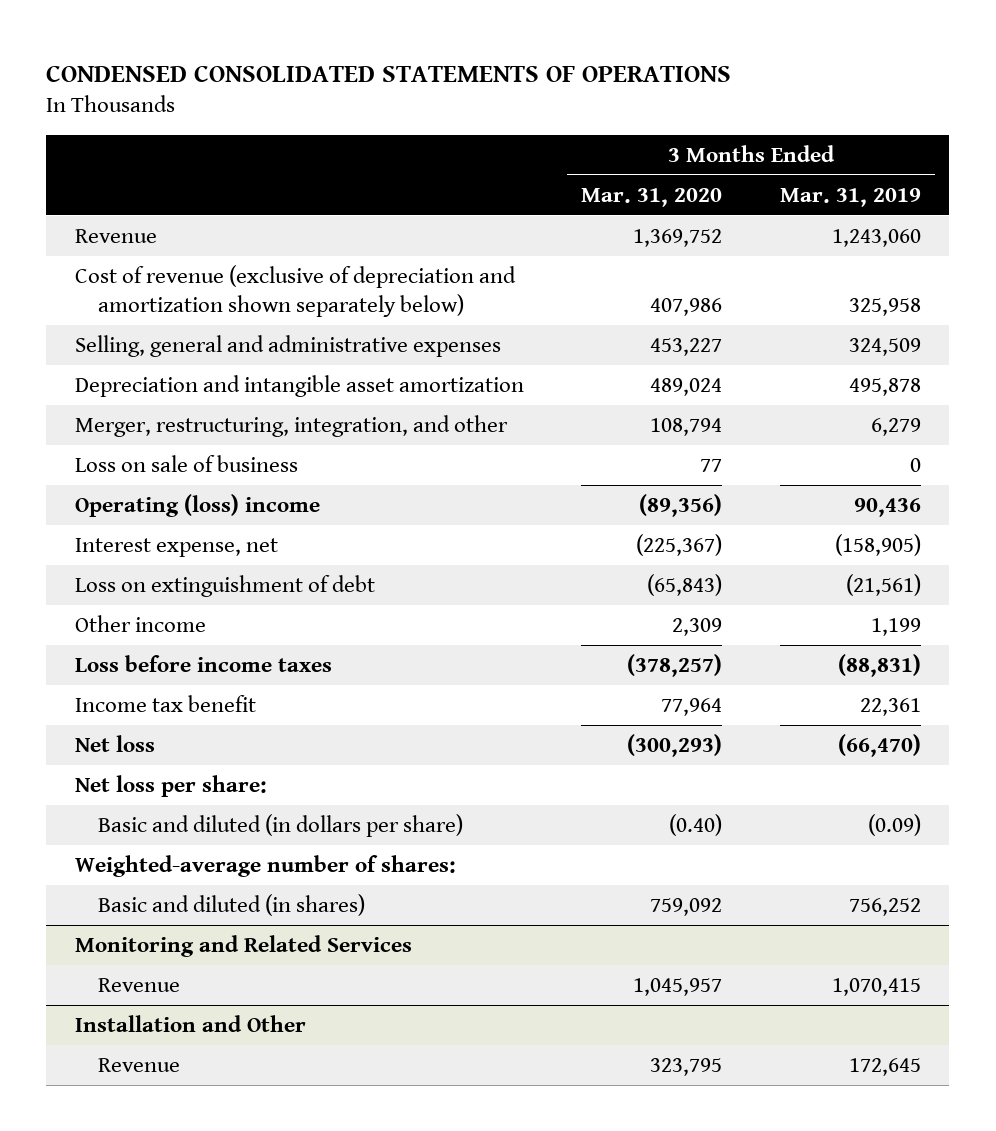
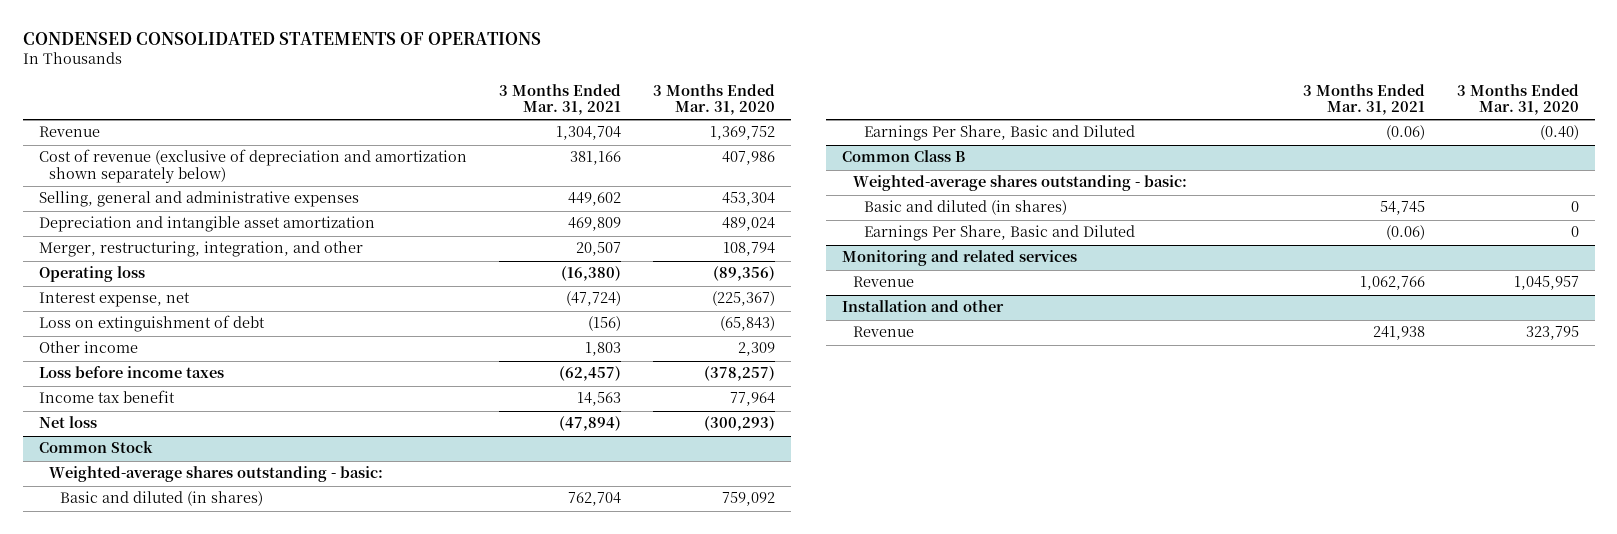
- | 3 Months Ended Mar. 31, 2020 | 3 Months Ended Mar. 31, 2019
+ | 3 Months Ended Mar. 31, 2021 | 3 Months Ended Mar. 31, 2020
- Selling, general and administrative expenses | 453,227 | 324,509
+ Selling, general and administrative expenses | 449,602 | 453,304
- Loss on sale of business | 77 | 0
- Operating (loss) income | (89,356) | 90,436
+ Operating loss | (16,380) | (89,356)
- Net loss per share:
- Basic and diluted (in dollars per share) | (0.40) | (0.09)
- Weighted-average number of shares:
+ Common Stock
+ Weighted-average shares outstanding - basic:
- Monitoring and Related Services
+ Earnings Per Share, Basic and Diluted | (0.06) | (0.40)
+ Common Class B
+ Weighted-average shares outstanding - basic:
+ Basic and diluted (in shares) | 54,745 | 0
+ Earnings Per Share, Basic and Diluted | (0.06) | 0
+ Monitoring and related services
- Installation and Other
+ Installation and other

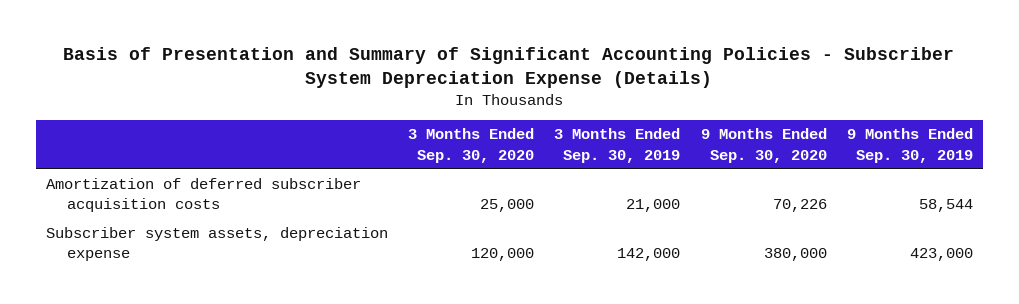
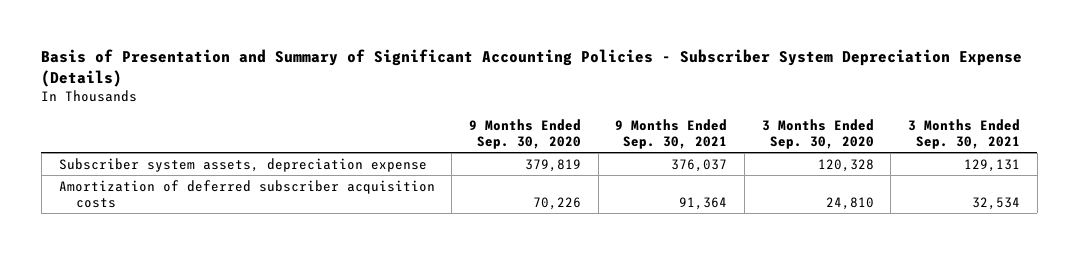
- | 3 Months Ended Sep. 30, 2020 | 3 Months Ended Sep. 30, 2019 | 9 Months Ended Sep. 30, 2020 | 9 Months Ended Sep. 30, 2019
+ | 9 Months Ended Sep. 30, 2020 | 9 Months Ended Sep. 30, 2021 | 3 Months Ended Sep. 30, 2020 | 3 Months Ended Sep. 30, 2021
- Amortization of deferred subscriber acquisition costs | 25,000 | 21,000 | 70,226 | 58,544
- Subscriber system assets, depreciation expense | 120,000 | 142,000 | 380,000 | 423,000
+ Subscriber system assets, depreciation expense | 379,819 | 376,037 | 120,328 | 129,131
+ Amortization of deferred subscriber acquisition costs | 70,226 | 91,364 | 24,810 | 32,534

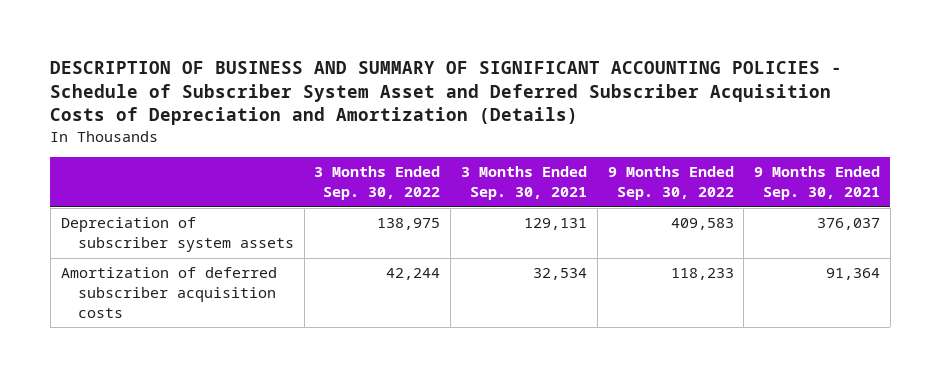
- Basis of Presentation and Summary of Significant Accounting Policies - Subscriber System Depreciation Expense (Details)
+ DESCRIPTION OF BUSINESS AND SUMMARY OF SIGNIFICANT ACCOUNTING POLICIES - Schedule of Subscriber System Asset and Deferred Subscriber Acquisition Costs of Depreciation and Amortization (Details)
- | 9 Months Ended Sep. 30, 2020 | 9 Months Ended Sep. 30, 2021 | 3 Months Ended Sep. 30, 2020 | 3 Months Ended Sep. 30, 2021
+ | 3 Months Ended Sep. 30, 2022 | 3 Months Ended Sep. 30, 2021 | 9 Months Ended Sep. 30, 2022 | 9 Months Ended Sep. 30, 2021
- Subscriber system assets, depreciation expense | 379,819 | 376,037 | 120,328 | 129,131
+ Depreciation of subscriber system assets | 138,975 | 129,131 | 409,583 | 376,037

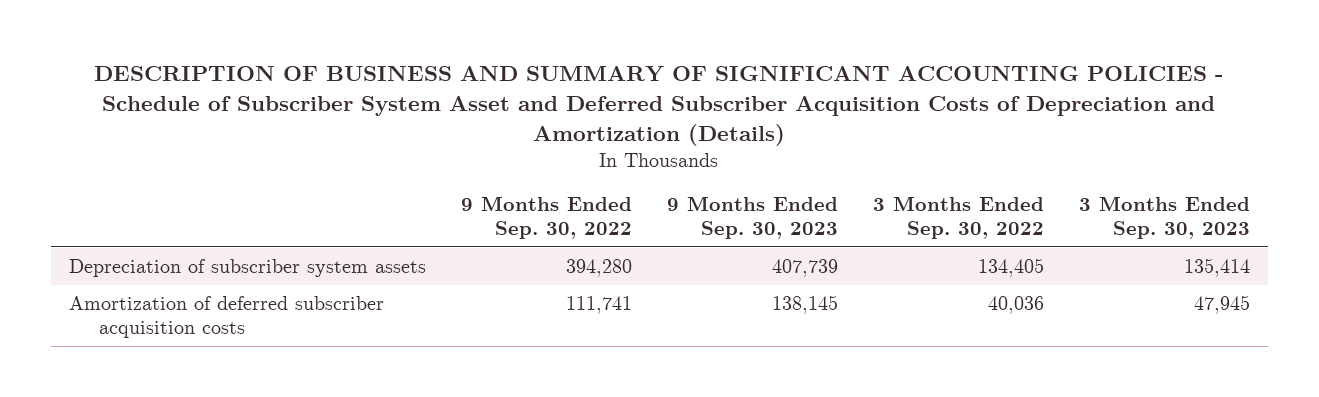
- | 3 Months Ended Sep. 30, 2022 | 3 Months Ended Sep. 30, 2021 | 9 Months Ended Sep. 30, 2022 | 9 Months Ended Sep. 30, 2021
+ | 9 Months Ended Sep. 30, 2022 | 9 Months Ended Sep. 30, 2023 | 3 Months Ended Sep. 30, 2022 | 3 Months Ended Sep. 30, 2023
- Depreciation of subscriber system assets | 138,975 | 129,131 | 409,583 | 376,037
- Amortization of deferred subscriber acquisition costs | 42,244 | 32,534 | 118,233 | 91,364
+ Depreciation of subscriber system assets | 394,280 | 407,739 | 134,405 | 135,414
+ Amortization of deferred subscriber acquisition costs | 111,741 | 138,145 | 40,036 | 47,945

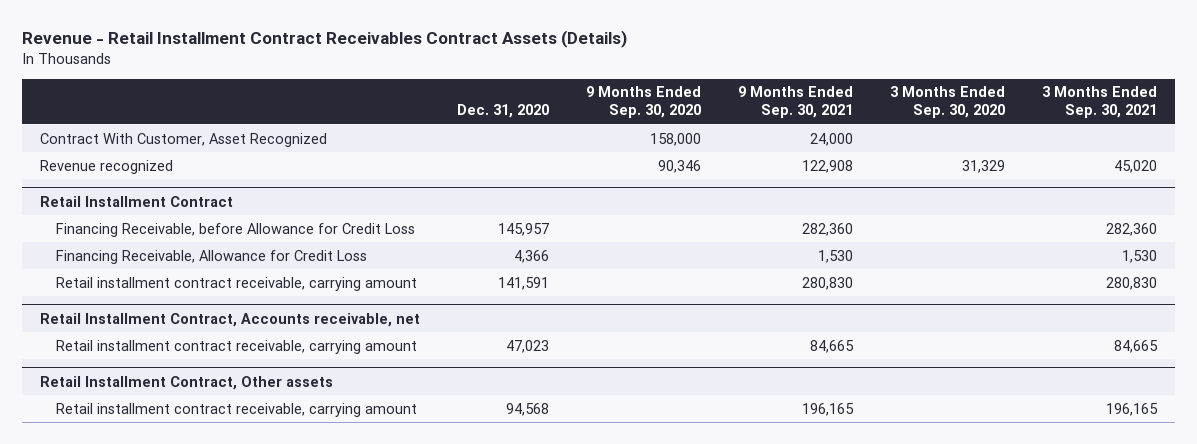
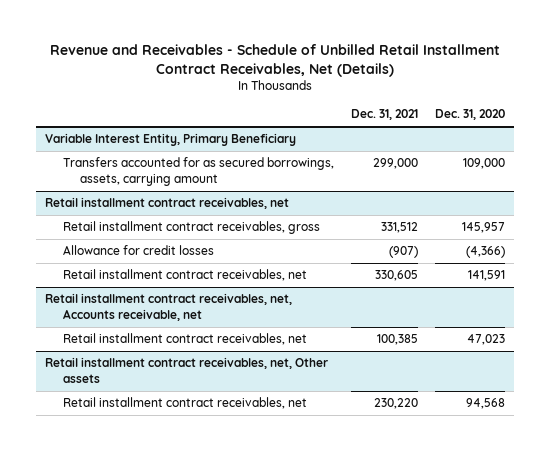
- Revenue - Retail Installment Contract Receivables Contract Assets (Details)
+ Revenue and Receivables - Schedule of Unbilled Retail Installment Contract Receivables, Net (Details)
- | Dec. 31, 2020 | 9 Months Ended Sep. 30, 2020 | 9 Months Ended Sep. 30, 2021 | 3 Months Ended Sep. 30, 2020 | 3 Months Ended Sep. 30, 2021
+ | Dec. 31, 2021 | Dec. 31, 2020
- Contract With Customer, Asset Recognized | | 158,000 | 24,000 | |
- Revenue recognized | | 90,346 | 122,908 | 31,329 | 45,020
- Retail Installment Contract
- Financing Receivable, before Allowance for Credit Loss | 145,957 | | 282,360 | | 282,360
- Financing Receivable, Allowance for Credit Loss | 4,366 | | 1,530 | | 1,530
- Retail installment contract receivable, carrying amount | 141,591 | | 280,830 | | 280,830
- Retail Installment Contract, Accounts receivable, net
- Retail installment contract receivable, carrying amount | 47,023 | | 84,665 | | 84,665
- Retail Installment Contract, Other assets
- Retail installment contract receivable, carrying amount | 94,568 | | 196,165 | | 196,165
+ Variable Interest Entity, Primary Beneficiary
+ Transfers accounted for as secured borrowings, assets, carrying amount | 299,000 | 109,000
+ Retail installment contract receivables, net
+ Retail installment contract receivables, gross | 331,512 | 145,957
+ Allowance for credit losses | (907) | (4,366)
+ Retail installment contract receivables, net | 330,605 | 141,591
+ Retail installment contract receivables, net, Accounts receivable, net
+ Retail installment contract receivables, net | 100,385 | 47,023
+ Retail installment contract receivables, net, Other assets
+ Retail installment contract receivables, net | 230,220 | 94,568

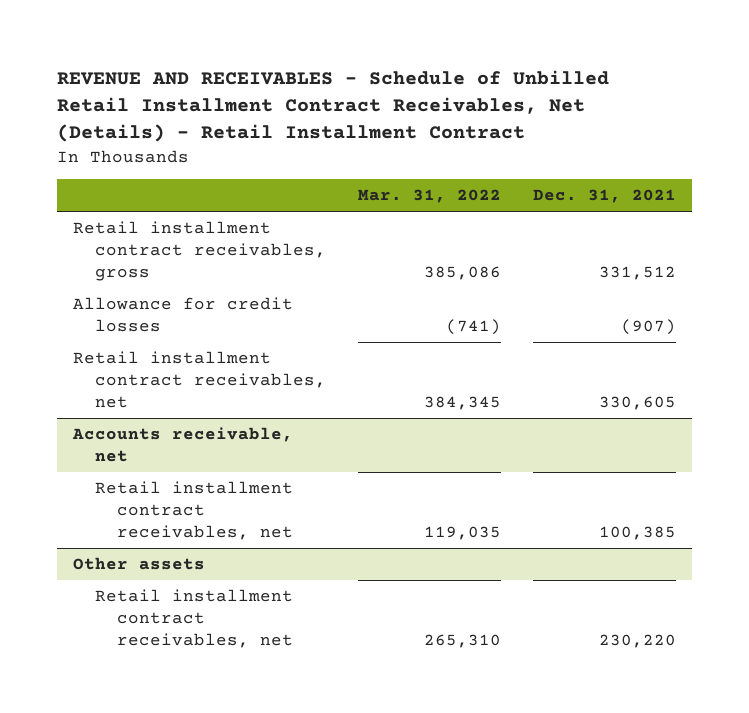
- Revenue and Receivables - Schedule of Unbilled Retail Installment Contract Receivables, Net (Details)
+ REVENUE AND RECEIVABLES - Schedule of Unbilled Retail Installment Contract Receivables, Net (Details) - Retail Installment Contract
- | Dec. 31, 2021 | Dec. 31, 2020
+ | Mar. 31, 2022 | Dec. 31, 2021
- Variable Interest Entity, Primary Beneficiary
- Transfers accounted for as secured borrowings, assets, carrying amount | 299,000 | 109,000
- Retail installment contract receivables, net
- Retail installment contract receivables, net, Accounts receivable, net
+ Accounts receivable, net
- Retail installment contract receivables, net, Other assets
+ Other assets

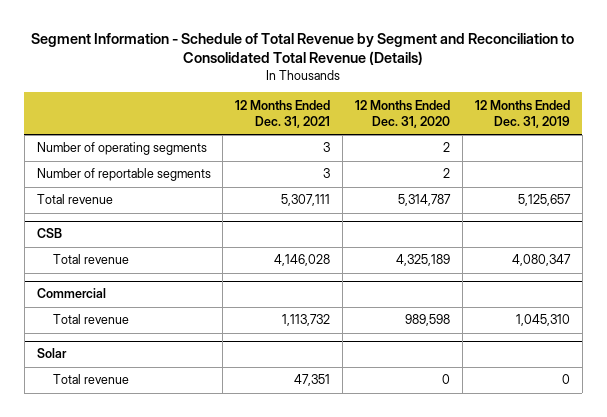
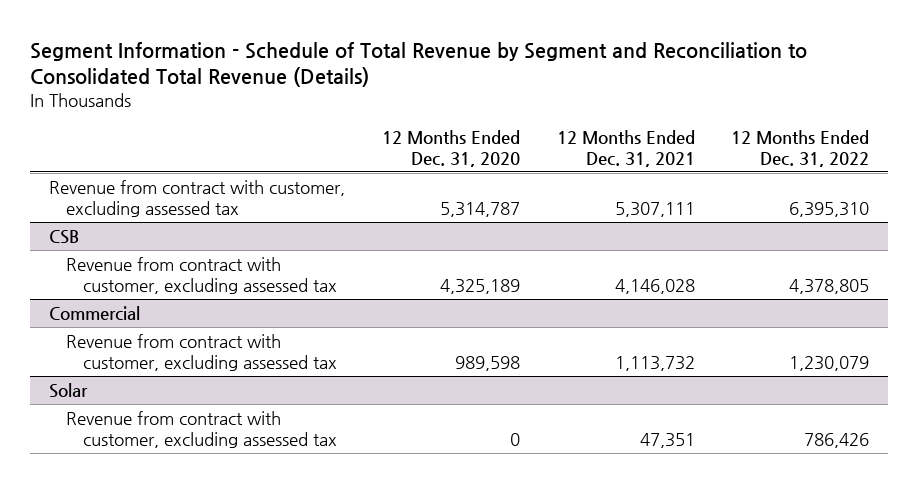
- | 12 Months Ended Dec. 31, 2021 | 12 Months Ended Dec. 31, 2020 | 12 Months Ended Dec. 31, 2019
+ | 12 Months Ended Dec. 31, 2020 | 12 Months Ended Dec. 31, 2021 | 12 Months Ended Dec. 31, 2022
- Number of operating segments | 3 | 2 |
- Number of reportable segments | 3 | 2 |
- Total revenue | 5,307,111 | 5,314,787 | 5,125,657
+ Revenue from contract with customer, excluding assessed tax | 5,314,787 | 5,307,111 | 6,395,310
@ CSB
- Total revenue | 4,146,028 | 4,325,189 | 4,080,347
+ Revenue from contract with customer, excluding assessed tax | 4,325,189 | 4,146,028 | 4,378,805
@ Commercial
- Total revenue | 1,113,732 | 989,598 | 1,045,310
+ Revenue from contract with customer, excluding assessed tax | 989,598 | 1,113,732 | 1,230,079
@ Solar
- Total revenue | 47,351 | 0 | 0
+ Revenue from contract with customer, excluding assessed tax | 0 | 47,351 | 786,426

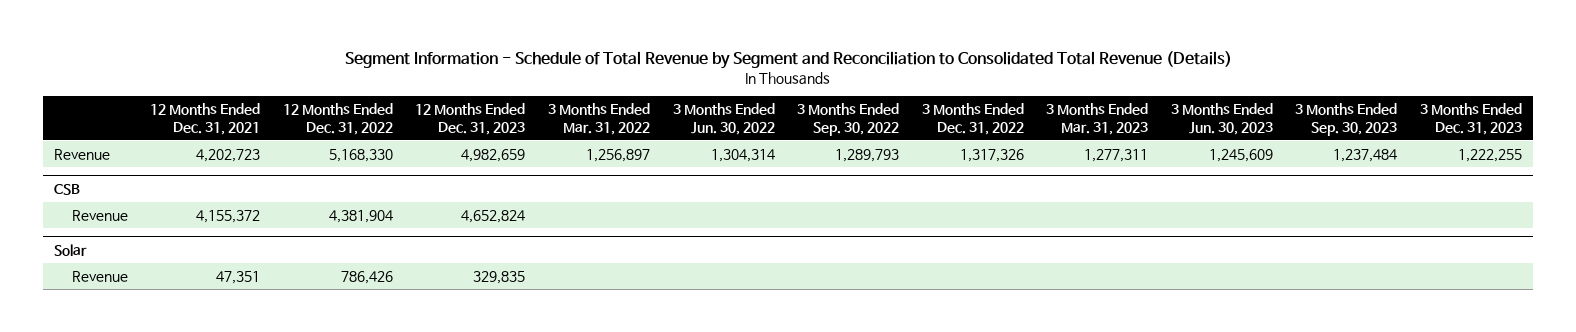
- | 12 Months Ended Dec. 31, 2020 | 12 Months Ended Dec. 31, 2021 | 12 Months Ended Dec. 31, 2022
+ | 12 Months Ended Dec. 31, 2021 | 12 Months Ended Dec. 31, 2022 | 12 Months Ended Dec. 31, 2023 | 3 Months Ended Mar. 31, 2022 | 3 Months Ended Jun. 30, 2022 | 3 Months Ended Sep. 30, 2022 | 3 Months Ended Dec. 31, 2022 | 3 Months Ended Mar. 31, 2023 | 3 Months Ended Jun. 30, 2023 | 3 Months Ended Sep. 30, 2023 | 3 Months Ended Dec. 31, 2023
- Revenue from contract with customer, excluding assessed tax | 5,314,787 | 5,307,111 | 6,395,310
+ Revenue | 4,202,723 | 5,168,330 | 4,982,659 | 1,256,897 | 1,304,314 | 1,289,793 | 1,317,326 | 1,277,311 | 1,245,609 | 1,237,484 | 1,222,255
@ CSB
- Revenue from contract with customer, excluding assessed tax | 4,325,189 | 4,146,028 | 4,378,805
- Commercial
- Revenue from contract with customer, excluding assessed tax | 989,598 | 1,113,732 | 1,230,079
@ CSB
+ Revenue | 4,155,372 | 4,381,904 | 4,652,824 | | | | | | | |
@ Solar
- Revenue from contract with customer, excluding assessed tax | 0 | 47,351 | 786,426
+ Revenue | 47,351 | 786,426 | 329,835 | | | | | | | |

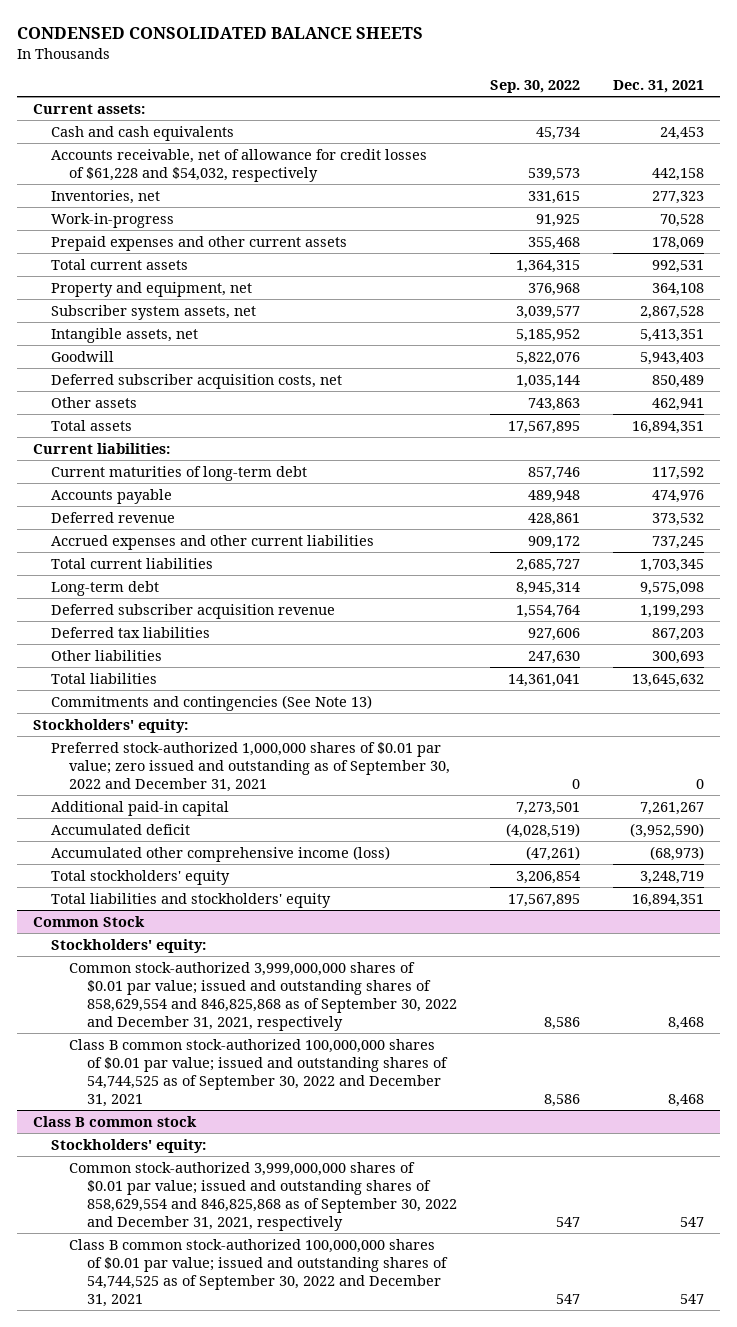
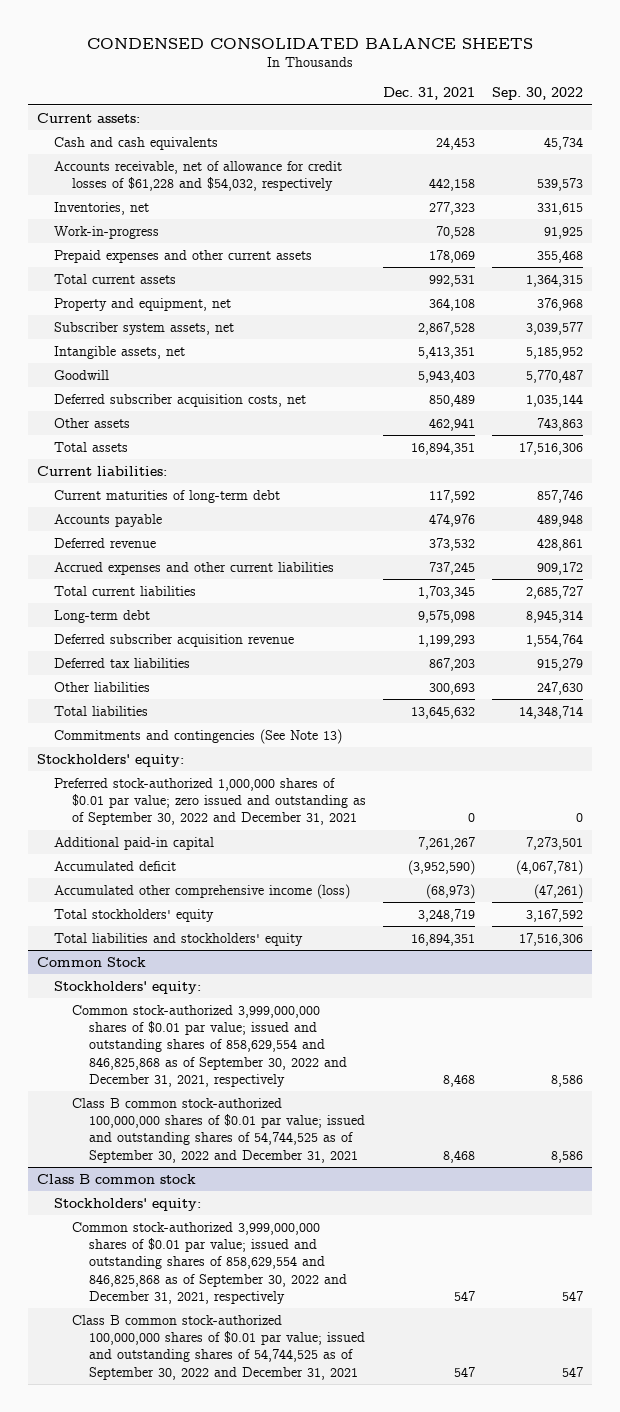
- | Sep. 30, 2022 | Dec. 31, 2021
+ | Dec. 31, 2021 | Sep. 30, 2022
- Goodwill | 5,822,076 | 5,943,403
+ Goodwill | 5,943,403 | 5,770,487
- Total assets | 17,567,895 | 16,894,351
+ Total assets | 16,894,351 | 17,516,306
- Deferred tax liabilities | 927,606 | 867,203
+ Deferred tax liabilities | 867,203 | 915,279
- Total liabilities | 14,361,041 | 13,645,632
+ Total liabilities | 13,645,632 | 14,348,714
- Accumulated deficit | (4,028,519) | (3,952,590)
+ Accumulated deficit | (3,952,590) | (4,067,781)
- Total stockholders' equity | 3,206,854 | 3,248,719
- Total liabilities and stockholders' equity | 17,567,895 | 16,894,351
+ Total stockholders' equity | 3,248,719 | 3,167,592
+ Total liabilities and stockholders' equity | 16,894,351 | 17,516,306

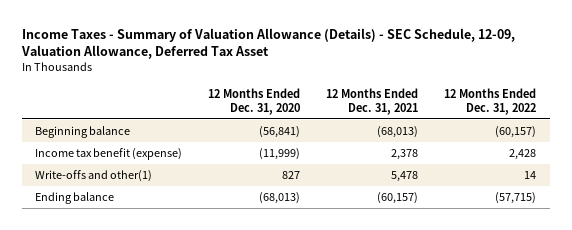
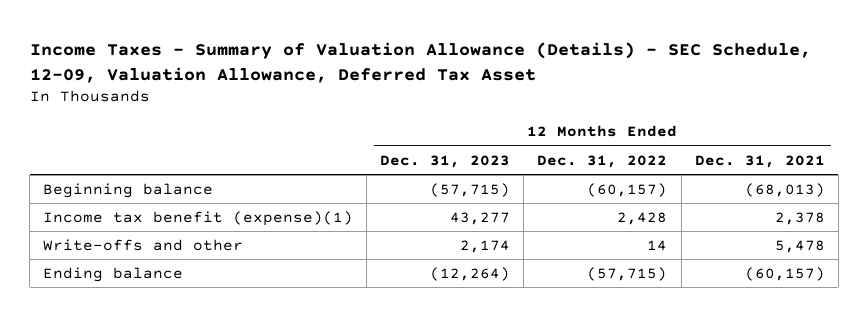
- | 12 Months Ended Dec. 31, 2020 | 12 Months Ended Dec. 31, 2021 | 12 Months Ended Dec. 31, 2022
+ | 12 Months Ended Dec. 31, 2023 | 12 Months Ended Dec. 31, 2022 | 12 Months Ended Dec. 31, 2021
- Income tax benefit (expense) | (11,999) | 2,378 | 2,428
- Write-offs and other(1) | 827 | 5,478 | 14
+ Income tax benefit (expense)(1) | 43,277 | 2,428 | 2,378
+ Write-offs and other | 2,174 | 14 | 5,478

